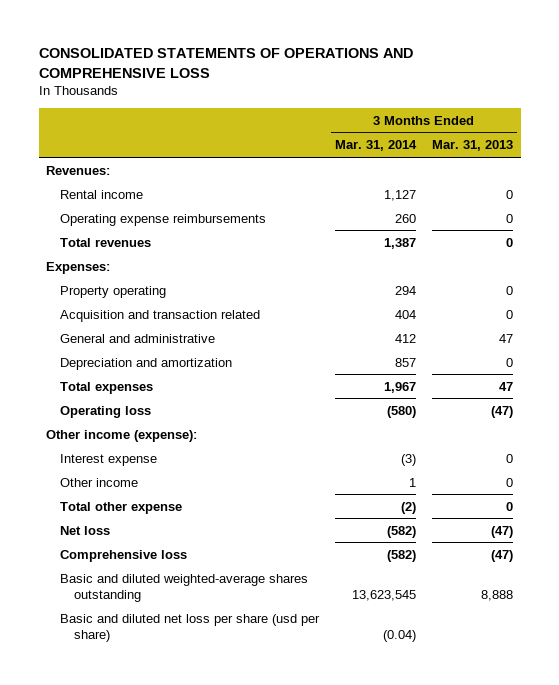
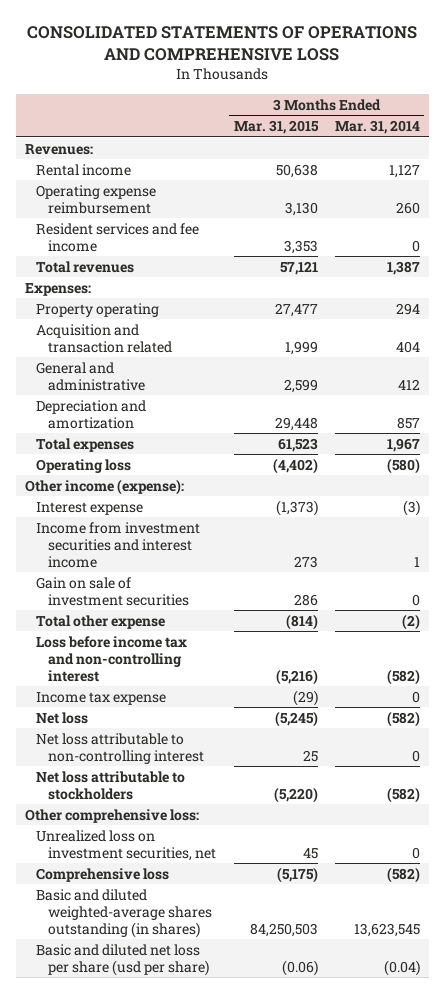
- | 3 Months Ended Mar. 31, 2014 | 3 Months Ended Mar. 31, 2013
+ | 3 Months Ended Mar. 31, 2015 | 3 Months Ended Mar. 31, 2014
- Operating expense reimbursements | 260 | 0
+ Operating expense reimbursement | 3,130 | 260
+ Resident services and fee income | 3,353 | 0
- Other income | 1 | 0
+ Income from investment securities and interest income | 273 | 1
+ Gain on sale of investment securities | 286 | 0
+ Loss before income tax and non-controlling interest | (5,216) | (582)
+ Income tax expense | (29) | 0
+ Net loss attributable to non-controlling interest | 25 | 0
+ Net loss attributable to stockholders | (5,220) | (582)
+ Other comprehensive loss:
+ Unrealized loss on investment securities, net | 45 | 0
- Basic and diluted weighted-average shares outstanding | 13,623,545 | 8,888
+ Basic and diluted weighted-average shares outstanding (in shares) | 84,250,503 | 13,623,545

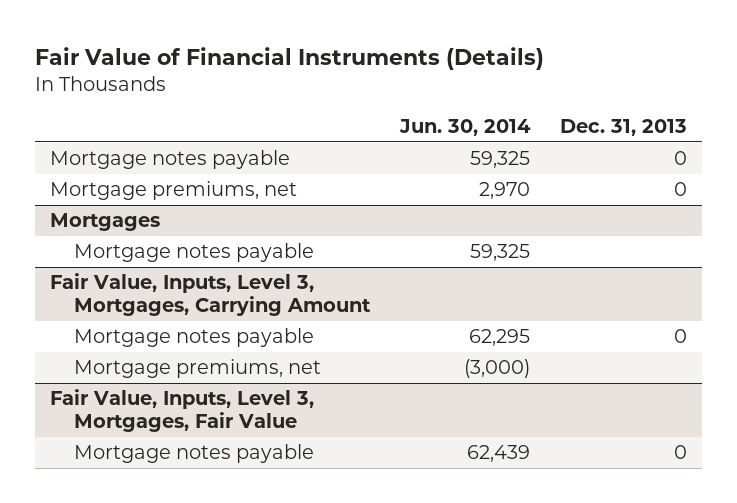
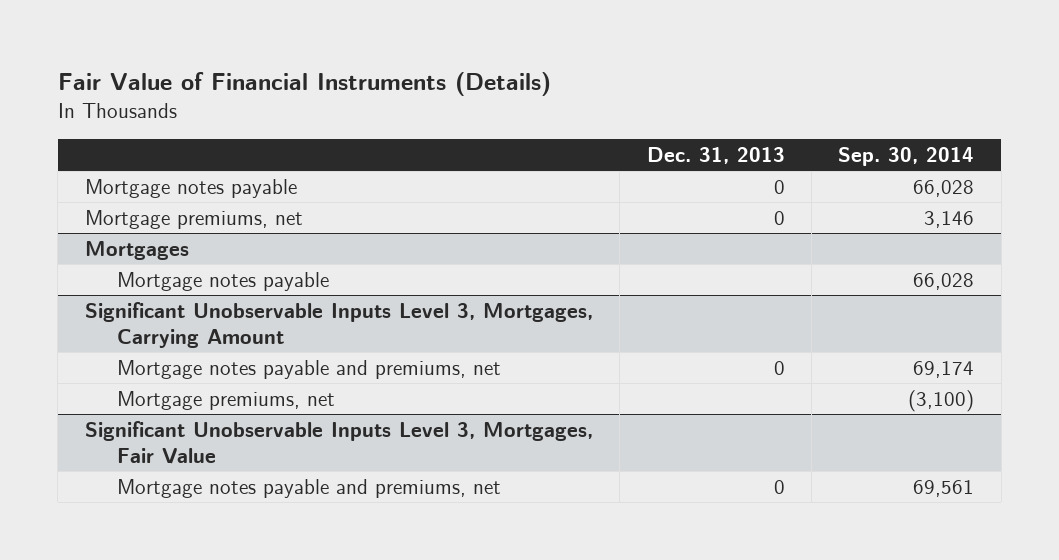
- | Jun. 30, 2014 | Dec. 31, 2013
+ | Dec. 31, 2013 | Sep. 30, 2014
- Fair Value, Inputs, Level 3, Mortgages, Carrying Amount
- Mortgage notes payable | 62,295 | 0
+ Significant Unobservable Inputs Level 3, Mortgages, Carrying Amount
+ Mortgage notes payable and premiums, net | 0 | 69,174
- Fair Value, Inputs, Level 3, Mortgages, Fair Value
- Mortgage notes payable | 62,439 | 0
+ Significant Unobservable Inputs Level 3, Mortgages, Fair Value
+ Mortgage notes payable and premiums, net | 0 | 69,561

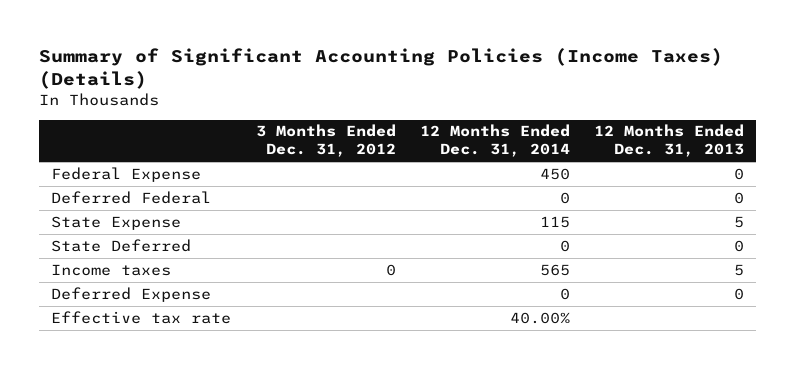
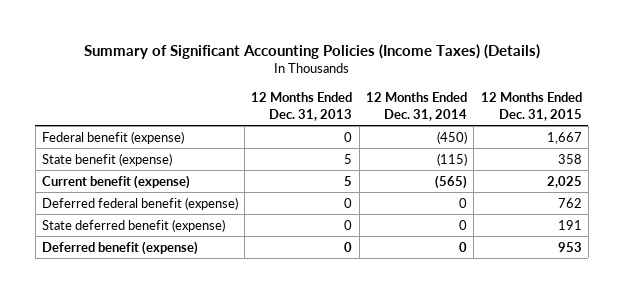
- | 3 Months Ended Dec. 31, 2012 | 12 Months Ended Dec. 31, 2014 | 12 Months Ended Dec. 31, 2013
+ | 12 Months Ended Dec. 31, 2013 | 12 Months Ended Dec. 31, 2014 | 12 Months Ended Dec. 31, 2015
- Federal Expense | | 450 | 0
- Deferred Federal | | 0 | 0
- State Expense | | 115 | 5
- State Deferred | | 0 | 0
- Income taxes | 0 | 565 | 5
- Deferred Expense | | 0 | 0
- Effective tax rate | | 40.00% |
+ Federal benefit (expense) | 0 | (450) | 1,667
+ State benefit (expense) | 5 | (115) | 358
+ Current benefit (expense) | 5 | (565) | 2,025
+ Deferred federal benefit (expense) | 0 | 0 | 762
+ State deferred benefit (expense) | 0 | 0 | 191
+ Deferred benefit (expense) | 0 | 0 | 953

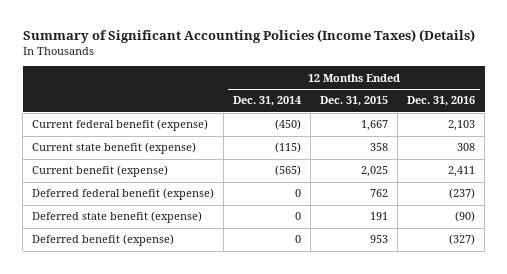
- | 12 Months Ended Dec. 31, 2013 | 12 Months Ended Dec. 31, 2014 | 12 Months Ended Dec. 31, 2015
+ | 12 Months Ended Dec. 31, 2014 | 12 Months Ended Dec. 31, 2015 | 12 Months Ended Dec. 31, 2016
- Federal benefit (expense) | 0 | (450) | 1,667
- State benefit (expense) | 5 | (115) | 358
+ Current federal benefit (expense) | (450) | 1,667 | 2,103
+ Current state benefit (expense) | (115) | 358 | 308
- State deferred benefit (expense) | 0 | 0 | 191
+ Deferred state benefit (expense) | 0 | 191 | (90)

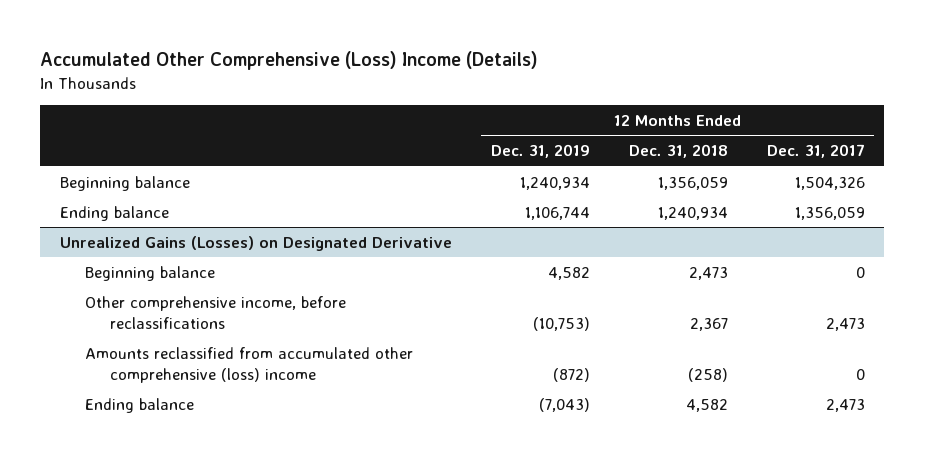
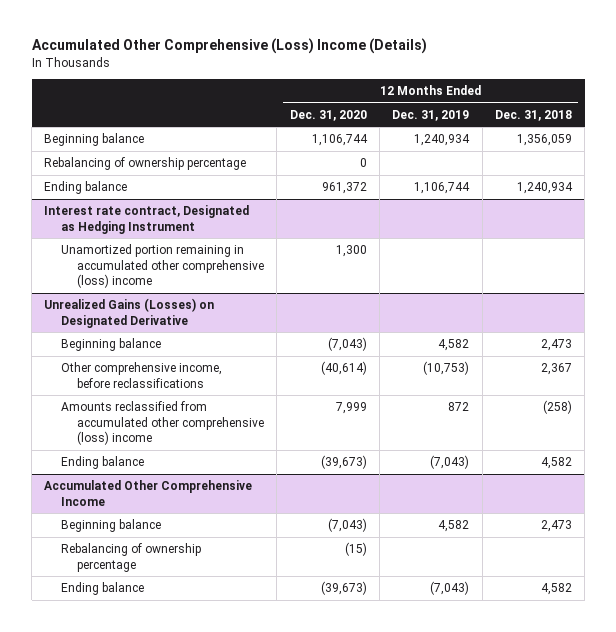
- | 12 Months Ended Dec. 31, 2019 | 12 Months Ended Dec. 31, 2018 | 12 Months Ended Dec. 31, 2017
+ | 12 Months Ended Dec. 31, 2020 | 12 Months Ended Dec. 31, 2019 | 12 Months Ended Dec. 31, 2018
+ Rebalancing of ownership percentage | 0 | |
+ Interest rate contract, Designated as Hedging Instrument
+ Unamortized portion remaining in accumulated other comprehensive (loss) income | 1,300 | |
@ Unrealized Gains (Losses) on Designated Derivative
- Amounts reclassified from accumulated other comprehensive (loss) income | (872) | (258) | 0
+ Amounts reclassified from accumulated other comprehensive (loss) income | 7,999 | 872 | (258)
+ Accumulated Other Comprehensive Income
+ Beginning balance | (7,043) | 4,582 | 2,473
+ Rebalancing of ownership percentage | (15) | |
+ Ending balance | (39,673) | (7,043) | 4,582

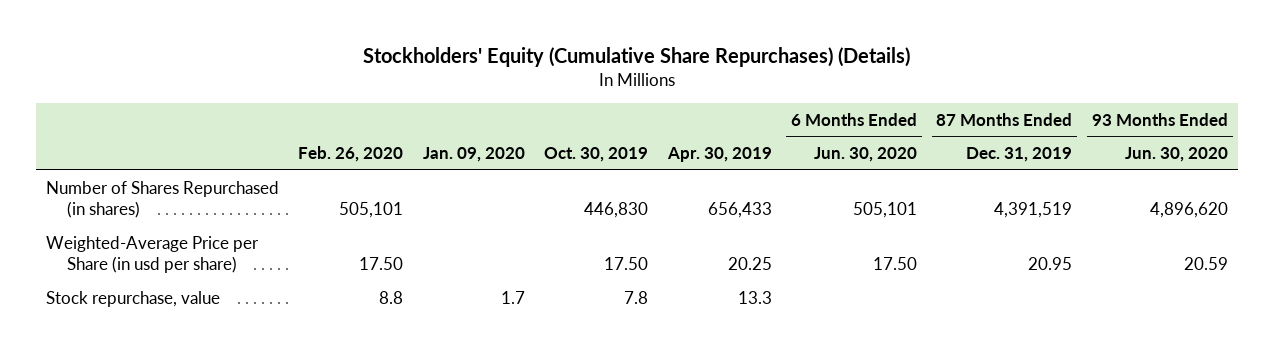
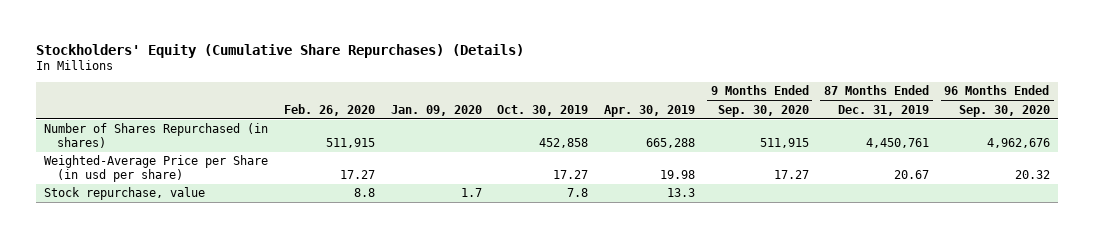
- | Feb. 26, 2020 | Jan. 09, 2020 | Oct. 30, 2019 | Apr. 30, 2019 | 6 Months Ended Jun. 30, 2020 | 87 Months Ended Dec. 31, 2019 | 93 Months Ended Jun. 30, 2020
+ | Feb. 26, 2020 | Jan. 09, 2020 | Oct. 30, 2019 | Apr. 30, 2019 | 9 Months Ended Sep. 30, 2020 | 87 Months Ended Dec. 31, 2019 | 96 Months Ended Sep. 30, 2020
- Number of Shares Repurchased (in shares) | 505,101 | | 446,830 | 656,433 | 505,101 | 4,391,519 | 4,896,620
- Weighted-Average Price per Share (in usd per share) | 17.50 | | 17.50 | 20.25 | 17.50 | 20.95 | 20.59
+ Number of Shares Repurchased (in shares) | 511,915 | | 452,858 | 665,288 | 511,915 | 4,450,761 | 4,962,676
+ Weighted-Average Price per Share (in usd per share) | 17.27 | | 17.27 | 19.98 | 17.27 | 20.67 | 20.32

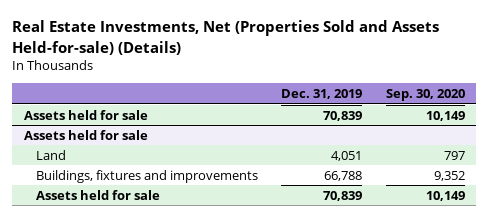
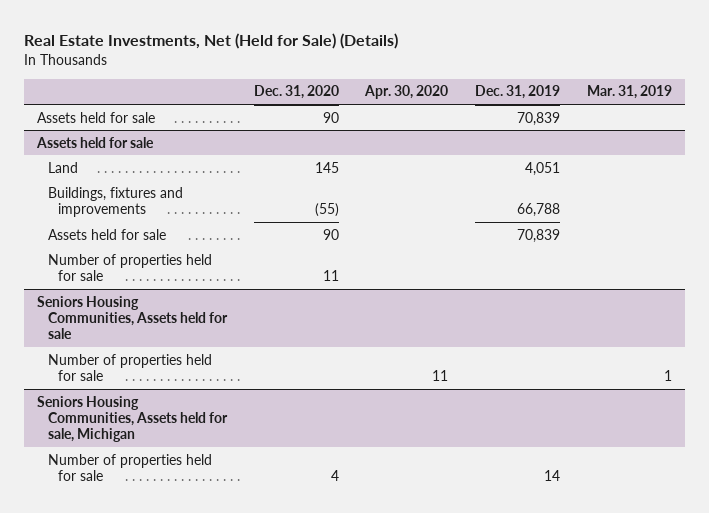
- Real Estate Investments, Net (Properties Sold and Assets Held-for-sale) (Details)
+ Real Estate Investments, Net (Held for Sale) (Details)
- | Dec. 31, 2019 | Sep. 30, 2020
+ | Dec. 31, 2020 | Apr. 30, 2020 | Dec. 31, 2019 | Mar. 31, 2019
@ Assets held for sale
+ Number of properties held for sale | 11 | | |
+ Seniors Housing Communities, Assets held for sale
+ Number of properties held for sale | | 11 | | 1
+ Seniors Housing Communities, Assets held for sale, Michigan
+ Number of properties held for sale | 4 | | 14 |

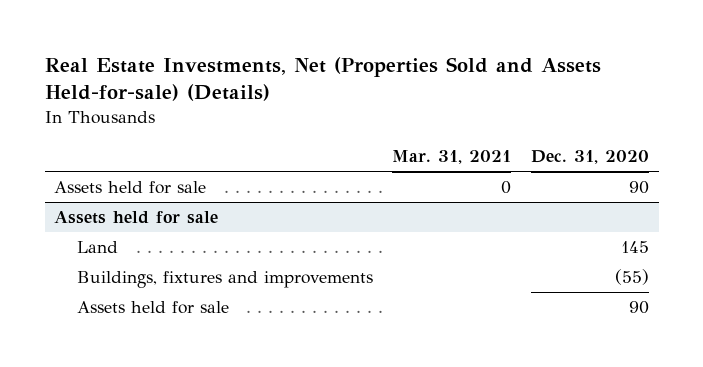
- Real Estate Investments, Net (Held for Sale) (Details)
+ Real Estate Investments, Net (Properties Sold and Assets Held-for-sale) (Details)
- | Dec. 31, 2020 | Apr. 30, 2020 | Dec. 31, 2019 | Mar. 31, 2019
+ | Mar. 31, 2021 | Dec. 31, 2020
@ Assets held for sale
- Number of properties held for sale | 11 | | |
- Seniors Housing Communities, Assets held for sale
- Number of properties held for sale | | 11 | | 1
- Seniors Housing Communities, Assets held for sale, Michigan
- Number of properties held for sale | 4 | | 14 |

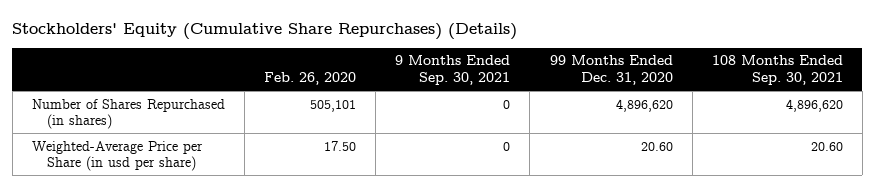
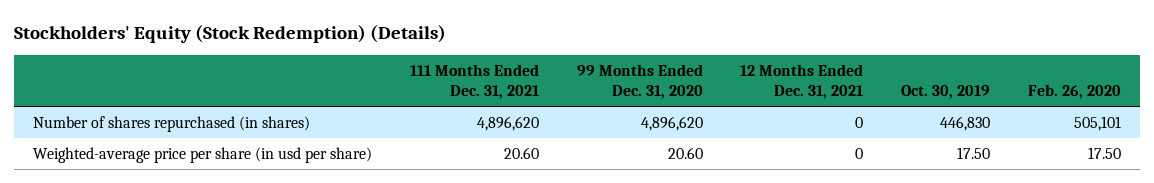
- Stockholders' Equity (Cumulative Share Repurchases) (Details)
+ Stockholders' Equity (Stock Redemption) (Details)
- | Feb. 26, 2020 | 9 Months Ended Sep. 30, 2021 | 99 Months Ended Dec. 31, 2020 | 108 Months Ended Sep. 30, 2021
+ | 111 Months Ended Dec. 31, 2021 | 99 Months Ended Dec. 31, 2020 | 12 Months Ended Dec. 31, 2021 | Oct. 30, 2019 | Feb. 26, 2020
- Number of Shares Repurchased (in shares) | 505,101 | 0 | 4,896,620 | 4,896,620
- Weighted-Average Price per Share (in usd per share) | 17.50 | 0 | 20.60 | 20.60
+ Number of shares repurchased (in shares) | 4,896,620 | 4,896,620 | 0 | 446,830 | 505,101
+ Weighted-average price per share (in usd per share) | 20.60 | 20.60 | 0 | 17.50 | 17.50

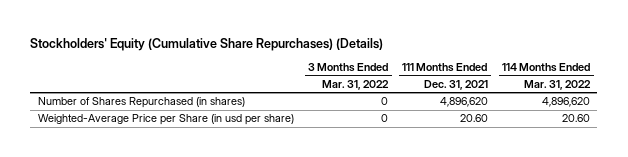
- Stockholders' Equity (Stock Redemption) (Details)
+ Stockholders' Equity (Cumulative Share Repurchases) (Details)
- | 111 Months Ended Dec. 31, 2021 | 99 Months Ended Dec. 31, 2020 | 12 Months Ended Dec. 31, 2021 | Oct. 30, 2019 | Feb. 26, 2020
+ | 3 Months Ended Mar. 31, 2022 | 111 Months Ended Dec. 31, 2021 | 114 Months Ended Mar. 31, 2022
- Number of shares repurchased (in shares) | 4,896,620 | 4,896,620 | 0 | 446,830 | 505,101
- Weighted-average price per share (in usd per share) | 20.60 | 20.60 | 0 | 17.50 | 17.50
+ Number of Shares Repurchased (in shares) | 0 | 4,896,620 | 4,896,620
+ Weighted-Average Price per Share (in usd per share) | 0 | 20.60 | 20.60

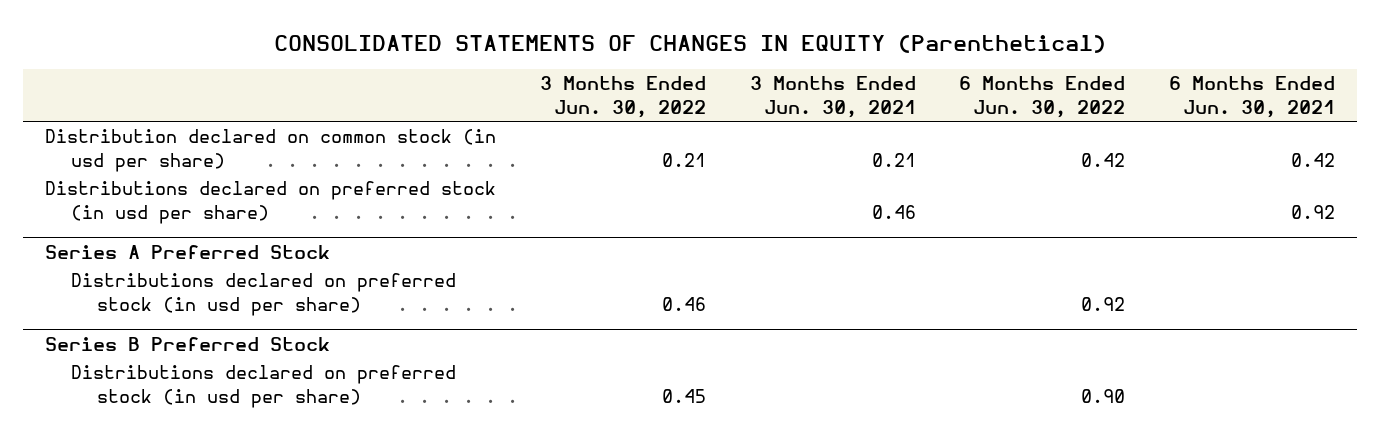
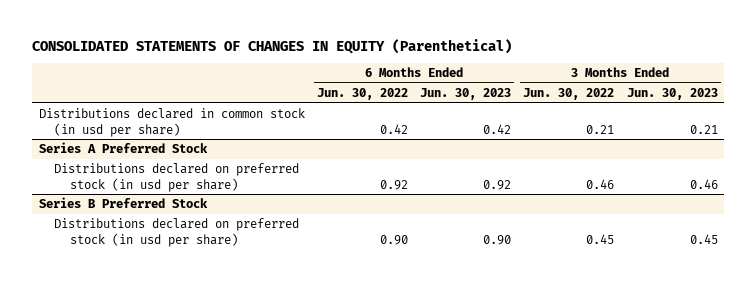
- | 3 Months Ended Jun. 30, 2022 | 3 Months Ended Jun. 30, 2021 | 6 Months Ended Jun. 30, 2022 | 6 Months Ended Jun. 30, 2021
+ | 6 Months Ended Jun. 30, 2022 | 6 Months Ended Jun. 30, 2023 | 3 Months Ended Jun. 30, 2022 | 3 Months Ended Jun. 30, 2023
- Distribution declared on common stock (in usd per share) | 0.21 | 0.21 | 0.42 | 0.42
- Distributions declared on preferred stock (in usd per share) | | 0.46 | | 0.92
+ Distributions declared in common stock (in usd per share) | 0.42 | 0.42 | 0.21 | 0.21

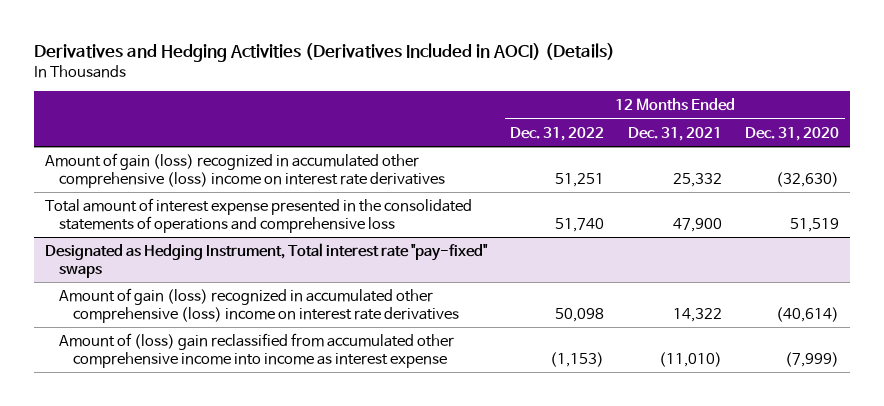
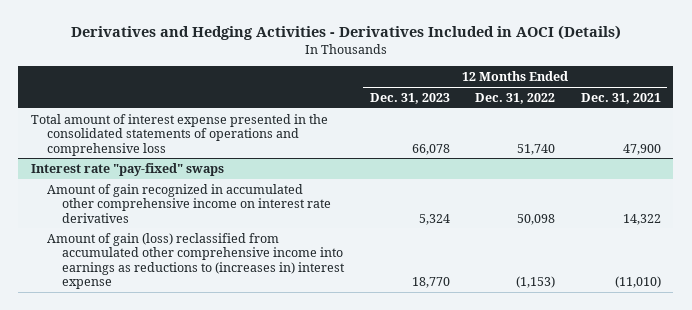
- Derivatives and Hedging Activities (Derivatives Included in AOCI) (Details)
+ Derivatives and Hedging Activities - Derivatives Included in AOCI (Details)
- | 12 Months Ended Dec. 31, 2022 | 12 Months Ended Dec. 31, 2021 | 12 Months Ended Dec. 31, 2020
+ | 12 Months Ended Dec. 31, 2023 | 12 Months Ended Dec. 31, 2022 | 12 Months Ended Dec. 31, 2021
- Amount of gain (loss) recognized in accumulated other comprehensive (loss) income on interest rate derivatives | 51,251 | 25,332 | (32,630)
- Designated as Hedging Instrument, Total interest rate "pay-fixed" swaps
- Amount of gain (loss) recognized in accumulated other comprehensive (loss) income on interest rate derivatives | 50,098 | 14,322 | (40,614)
- Amount of (loss) gain reclassified from accumulated other comprehensive income into income as interest expense | (1,153) | (11,010) | (7,999)
+ Interest rate "pay-fixed" swaps
+ Amount of gain recognized in accumulated other comprehensive income on interest rate derivatives | 5,324 | 50,098 | 14,322
+ Amount of gain (loss) reclassified from accumulated other comprehensive income into earnings as reductions to (increases in) interest expense | 18,770 | (1,153) | (11,010)

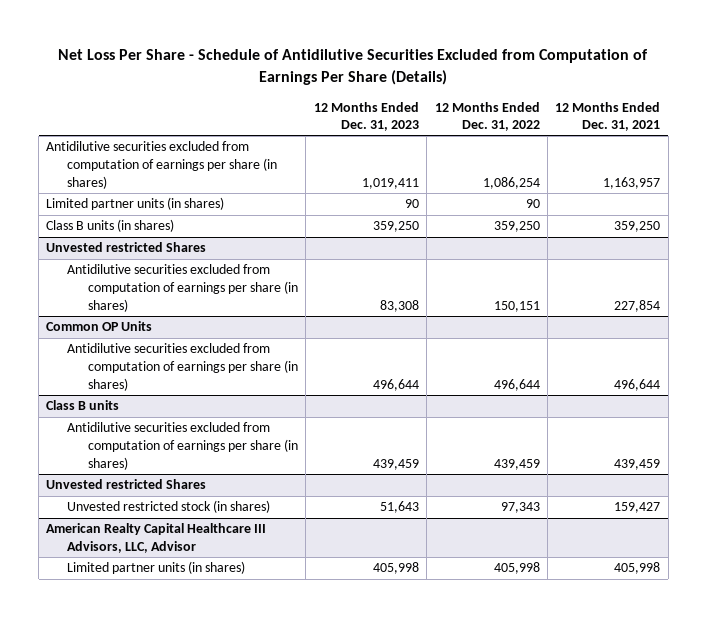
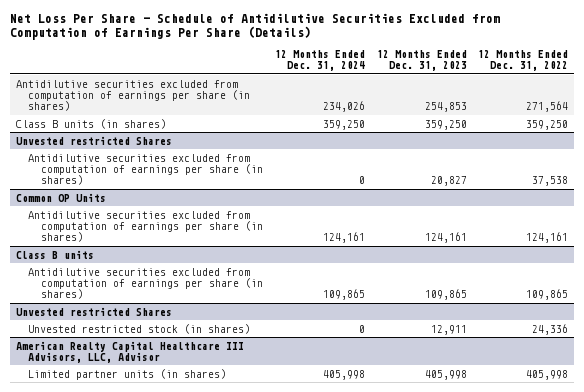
- | 12 Months Ended Dec. 31, 2023 | 12 Months Ended Dec. 31, 2022 | 12 Months Ended Dec. 31, 2021
+ | 12 Months Ended Dec. 31, 2024 | 12 Months Ended Dec. 31, 2023 | 12 Months Ended Dec. 31, 2022
- Antidilutive securities excluded from computation of earnings per share (in shares) | 1,019,411 | 1,086,254 | 1,163,957
- Limited partner units (in shares) | 90 | 90 |
+ Antidilutive securities excluded from computation of earnings per share (in shares) | 234,026 | 254,853 | 271,564
@ Unvested restricted Shares
- Antidilutive securities excluded from computation of earnings per share (in shares) | 83,308 | 150,151 | 227,854
+ Antidilutive securities excluded from computation of earnings per share (in shares) | 0 | 20,827 | 37,538
@ Common OP Units
- Antidilutive securities excluded from computation of earnings per share (in shares) | 496,644 | 496,644 | 496,644
+ Antidilutive securities excluded from computation of earnings per share (in shares) | 124,161 | 124,161 | 124,161
@ Class B units
- Antidilutive securities excluded from computation of earnings per share (in shares) | 439,459 | 439,459 | 439,459
+ Antidilutive securities excluded from computation of earnings per share (in shares) | 109,865 | 109,865 | 109,865
@ Unvested restricted Shares
- Unvested restricted stock (in shares) | 51,643 | 97,343 | 159,427
+ Unvested restricted stock (in shares) | 0 | 12,911 | 24,336

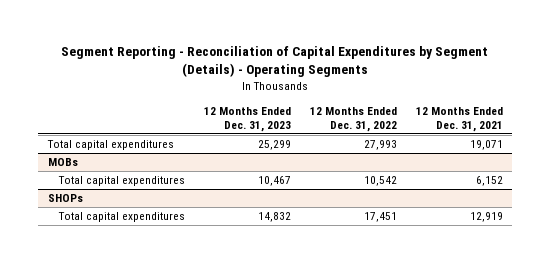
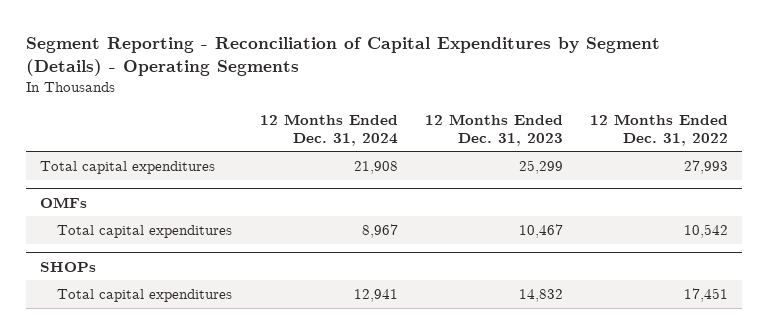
- | 12 Months Ended Dec. 31, 2023 | 12 Months Ended Dec. 31, 2022 | 12 Months Ended Dec. 31, 2021
+ | 12 Months Ended Dec. 31, 2024 | 12 Months Ended Dec. 31, 2023 | 12 Months Ended Dec. 31, 2022
- MOBs
+ OMFs

